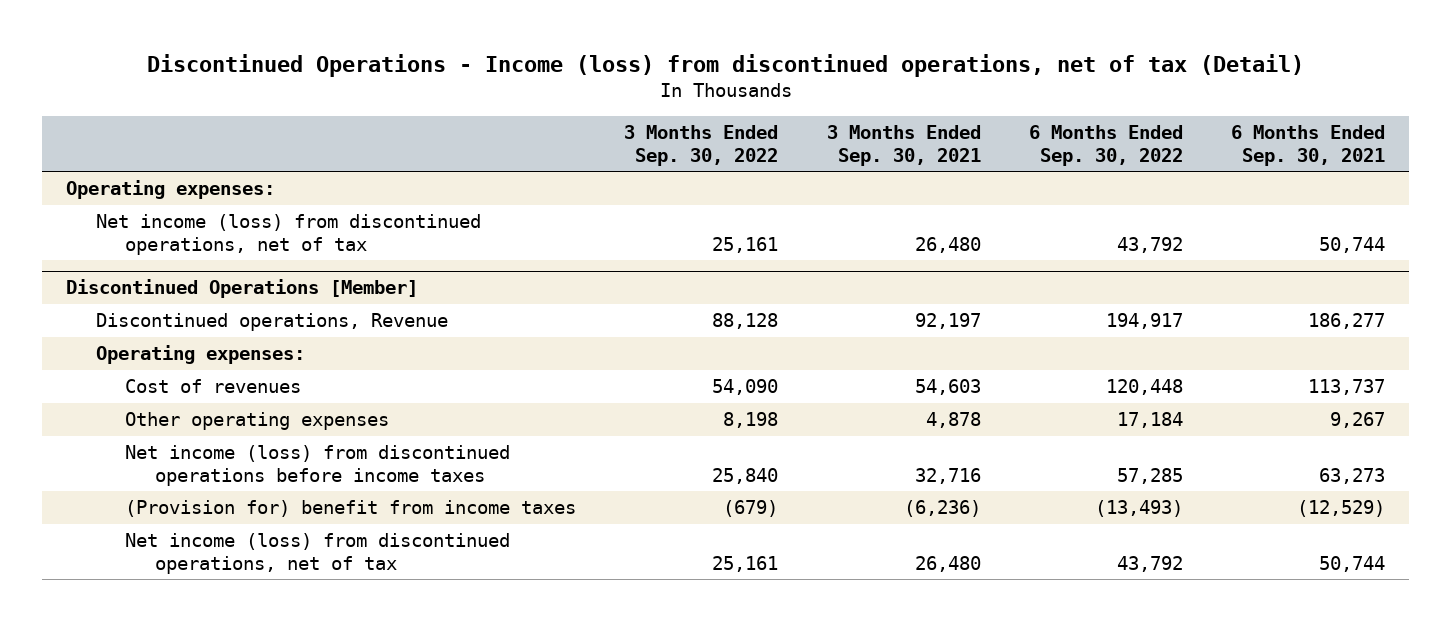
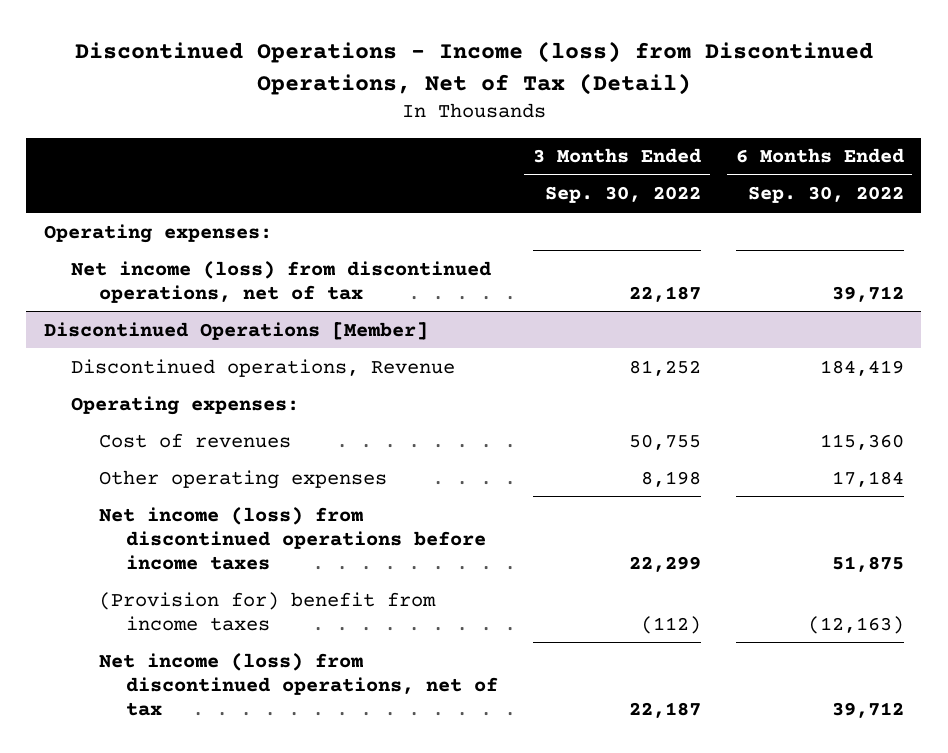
- Discontinued Operations - Income (loss) from discontinued operations, net of tax (Detail)
+ Discontinued Operations - Income (loss) from Discontinued Operations, Net of Tax (Detail)
- | 3 Months Ended Sep. 30, 2022 | 3 Months Ended Sep. 30, 2021 | 6 Months Ended Sep. 30, 2022 | 6 Months Ended Sep. 30, 2021
+ | 3 Months Ended Sep. 30, 2022 | 6 Months Ended Sep. 30, 2022
- Net income (loss) from discontinued operations, net of tax | 25,161 | 26,480 | 43,792 | 50,744
+ Net income (loss) from discontinued operations, net of tax | 22,187 | 39,712
@ Discontinued Operations [Member]
- Discontinued operations, Revenue | 88,128 | 92,197 | 194,917 | 186,277
+ Discontinued operations, Revenue | 81,252 | 184,419
- Cost of revenues | 54,090 | 54,603 | 120,448 | 113,737
+ Cost of revenues | 50,755 | 115,360
- Net income (loss) from discontinued operations before income taxes | 25,840 | 32,716 | 57,285 | 63,273
- (Provision for) benefit from income taxes | (679) | (6,236) | (13,493) | (12,529)
- Net income (loss) from discontinued operations, net of tax | 25,161 | 26,480 | 43,792 | 50,744
+ Net income (loss) from discontinued operations before income taxes | 22,299 | 51,875
+ (Provision for) benefit from income taxes | (112) | (12,163)
+ Net income (loss) from discontinued operations, net of tax | 22,187 | 39,712

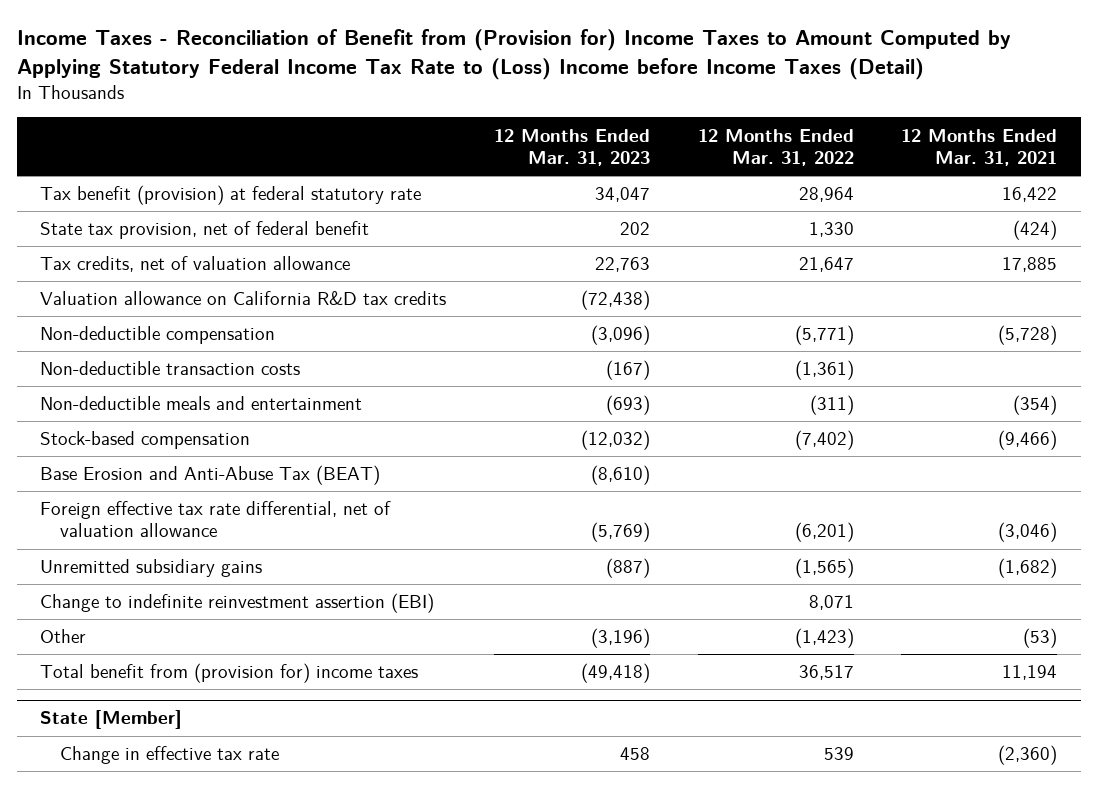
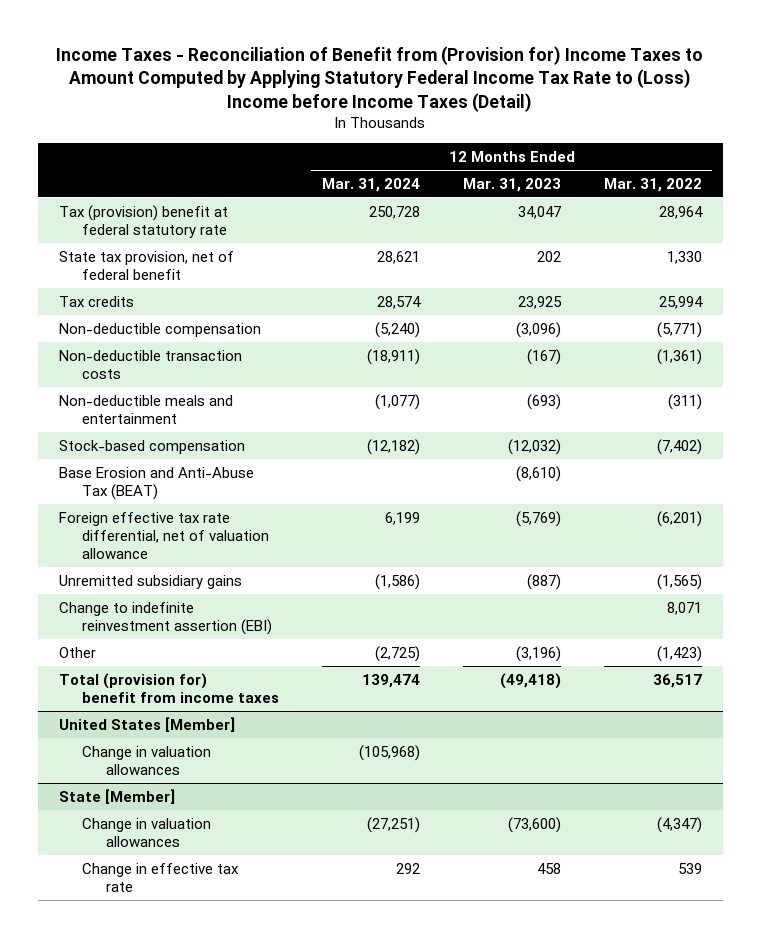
- | 12 Months Ended Mar. 31, 2023 | 12 Months Ended Mar. 31, 2022 | 12 Months Ended Mar. 31, 2021
+ | 12 Months Ended Mar. 31, 2024 | 12 Months Ended Mar. 31, 2023 | 12 Months Ended Mar. 31, 2022
- Tax benefit (provision) at federal statutory rate | 34,047 | 28,964 | 16,422
+ Tax (provision) benefit at federal statutory rate | 250,728 | 34,047 | 28,964
- Tax credits, net of valuation allowance | 22,763 | 21,647 | 17,885
- Valuation allowance on California R&D tax credits | (72,438) | |
+ Tax credits | 28,574 | 23,925 | 25,994
- Total benefit from (provision for) income taxes | (49,418) | 36,517 | 11,194
+ Total (provision for) benefit from income taxes | 139,474 | (49,418) | 36,517
+ United States [Member]
+ Change in valuation allowances | (105,968) | |
@ State [Member]
+ Change in valuation allowances | (27,251) | (73,600) | (4,347)

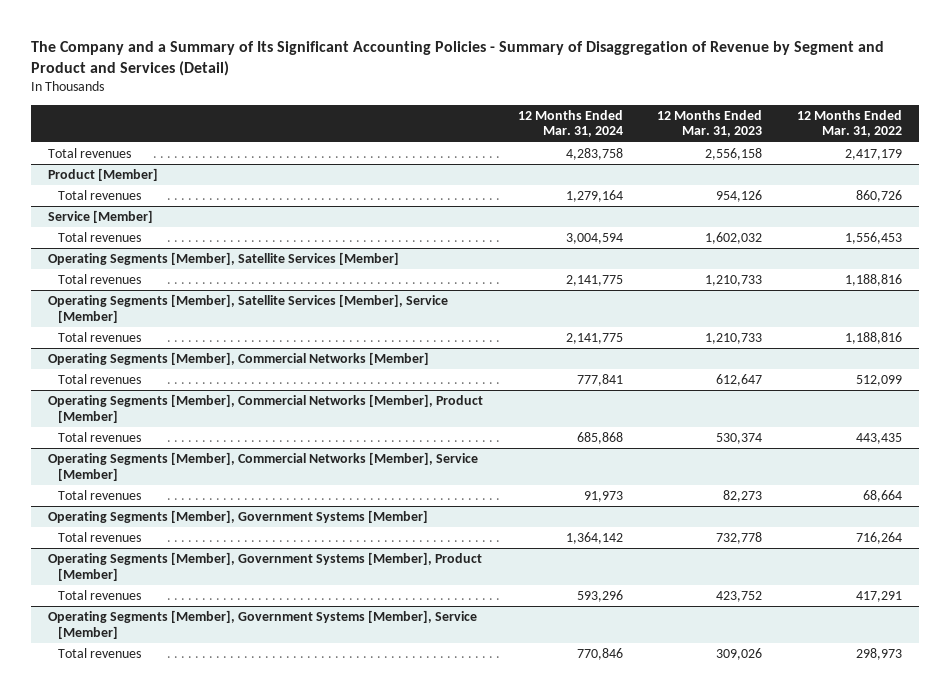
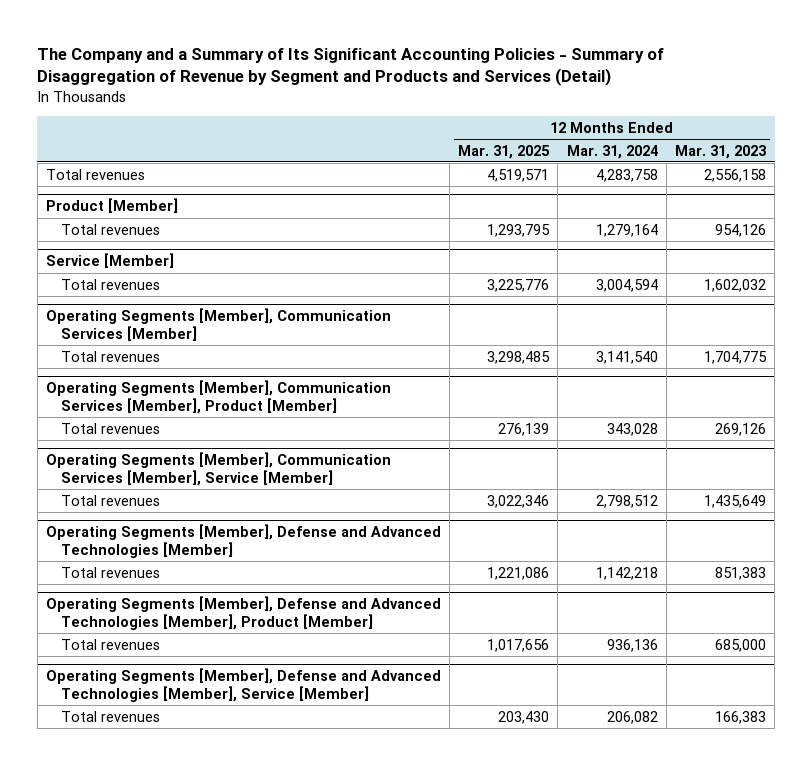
- The Company and a Summary of Its Significant Accounting Policies - Summary of Disaggregation of Revenue by Segment and Product and Services (Detail)
+ The Company and a Summary of Its Significant Accounting Policies - Summary of Disaggregation of Revenue by Segment and Products and Services (Detail)
- | 12 Months Ended Mar. 31, 2024 | 12 Months Ended Mar. 31, 2023 | 12 Months Ended Mar. 31, 2022
+ | 12 Months Ended Mar. 31, 2025 | 12 Months Ended Mar. 31, 2024 | 12 Months Ended Mar. 31, 2023
- Operating Segments [Member], Satellite Services [Member]
- Total revenues | 2,141,775 | 1,210,733 | 1,188,816
- Operating Segments [Member], Satellite Services [Member], Service [Member]
- Total revenues | 2,141,775 | 1,210,733 | 1,188,816
- Operating Segments [Member], Commercial Networks [Member]
- Total revenues | 777,841 | 612,647 | 512,099
- Operating Segments [Member], Commercial Networks [Member], Product [Member]
- Total revenues | 685,868 | 530,374 | 443,435
- Operating Segments [Member], Commercial Networks [Member], Service [Member]
- Total revenues | 91,973 | 82,273 | 68,664
- Operating Segments [Member], Government Systems [Member]
- Total revenues | 1,364,142 | 732,778 | 716,264
- Operating Segments [Member], Government Systems [Member], Product [Member]
- Total revenues | 593,296 | 423,752 | 417,291
- Operating Segments [Member], Government Systems [Member], Service [Member]
- Total revenues | 770,846 | 309,026 | 298,973
+ Operating Segments [Member], Communication Services [Member]
+ Total revenues | 3,298,485 | 3,141,540 | 1,704,775
+ Operating Segments [Member], Communication Services [Member], Product [Member]
+ Total revenues | 276,139 | 343,028 | 269,126
+ Operating Segments [Member], Communication Services [Member], Service [Member]
+ Total revenues | 3,022,346 | 2,798,512 | 1,435,649
+ Operating Segments [Member], Defense and Advanced Technologies [Member]
+ Total revenues | 1,221,086 | 1,142,218 | 851,383
+ Operating Segments [Member], Defense and Advanced Technologies [Member], Product [Member]
+ Total revenues | 1,017,656 | 936,136 | 685,000
+ Operating Segments [Member], Defense and Advanced Technologies [Member], Service [Member]
+ Total revenues | 203,430 | 206,082 | 166,383

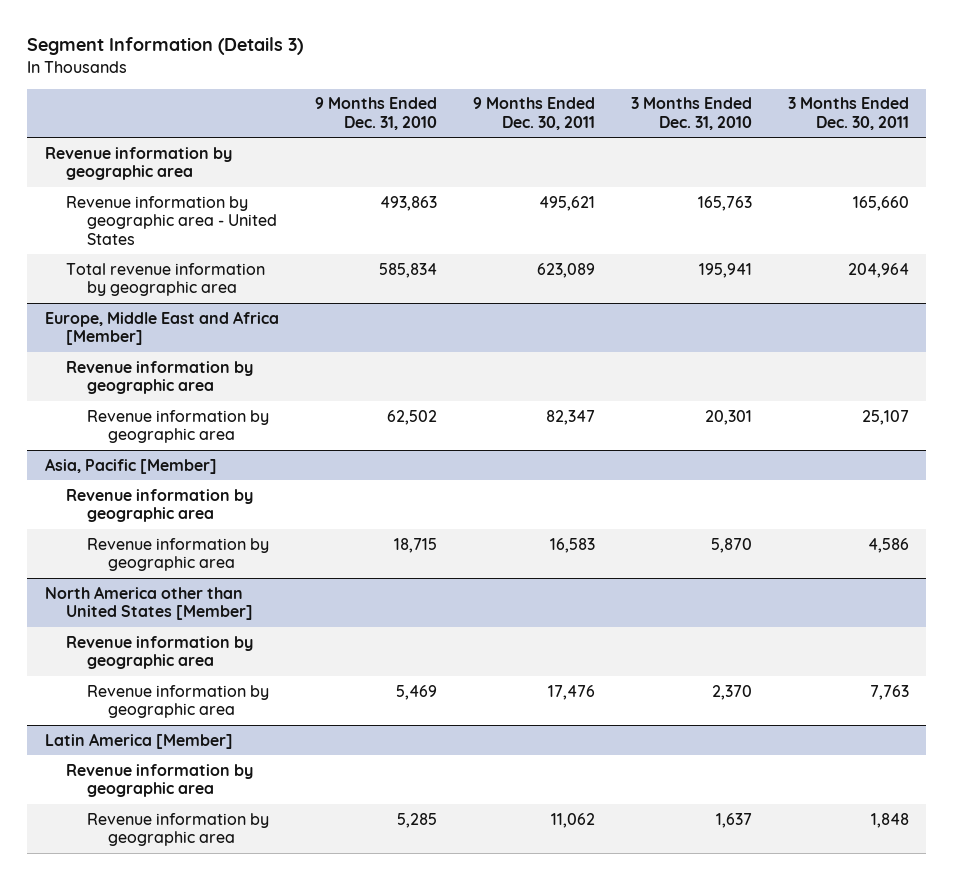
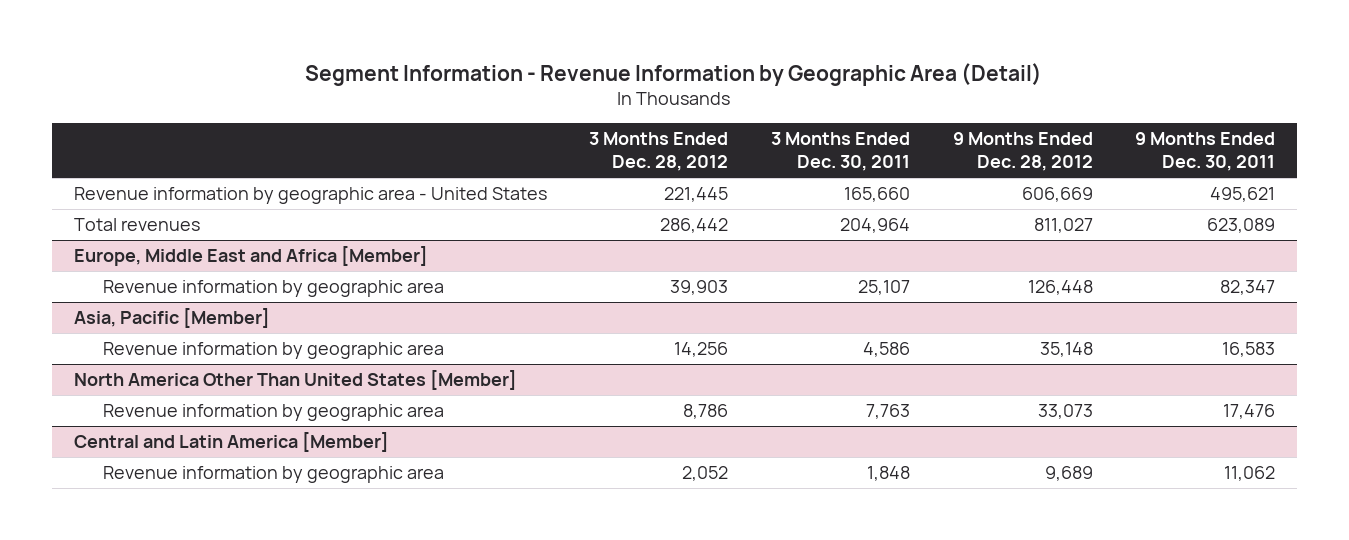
- Segment Information (Details 3)
+ Segment Information - Revenue Information by Geographic Area (Detail)
- | 9 Months Ended Dec. 31, 2010 | 9 Months Ended Dec. 30, 2011 | 3 Months Ended Dec. 31, 2010 | 3 Months Ended Dec. 30, 2011
+ | 3 Months Ended Dec. 28, 2012 | 3 Months Ended Dec. 30, 2011 | 9 Months Ended Dec. 28, 2012 | 9 Months Ended Dec. 30, 2011
- Revenue information by geographic area
- Total revenue information by geographic area | 585,834 | 623,089 | 195,941 | 204,964
+ Total revenues | 286,442 | 204,964 | 811,027 | 623,089
@ Europe, Middle East and Africa [Member]
- Revenue information by geographic area
@ Asia, Pacific [Member]
- Revenue information by geographic area
- North America other than United States [Member]
- Revenue information by geographic area
+ North America Other Than United States [Member]
- Latin America [Member]
- Revenue information by geographic area
+ Central and Latin America [Member]

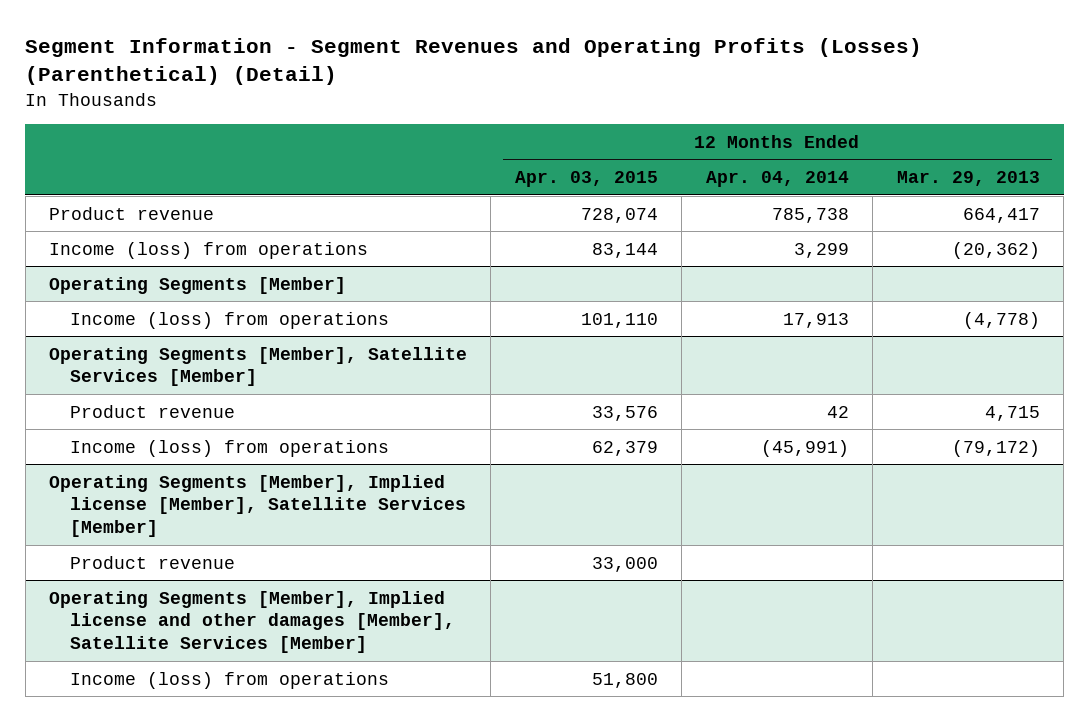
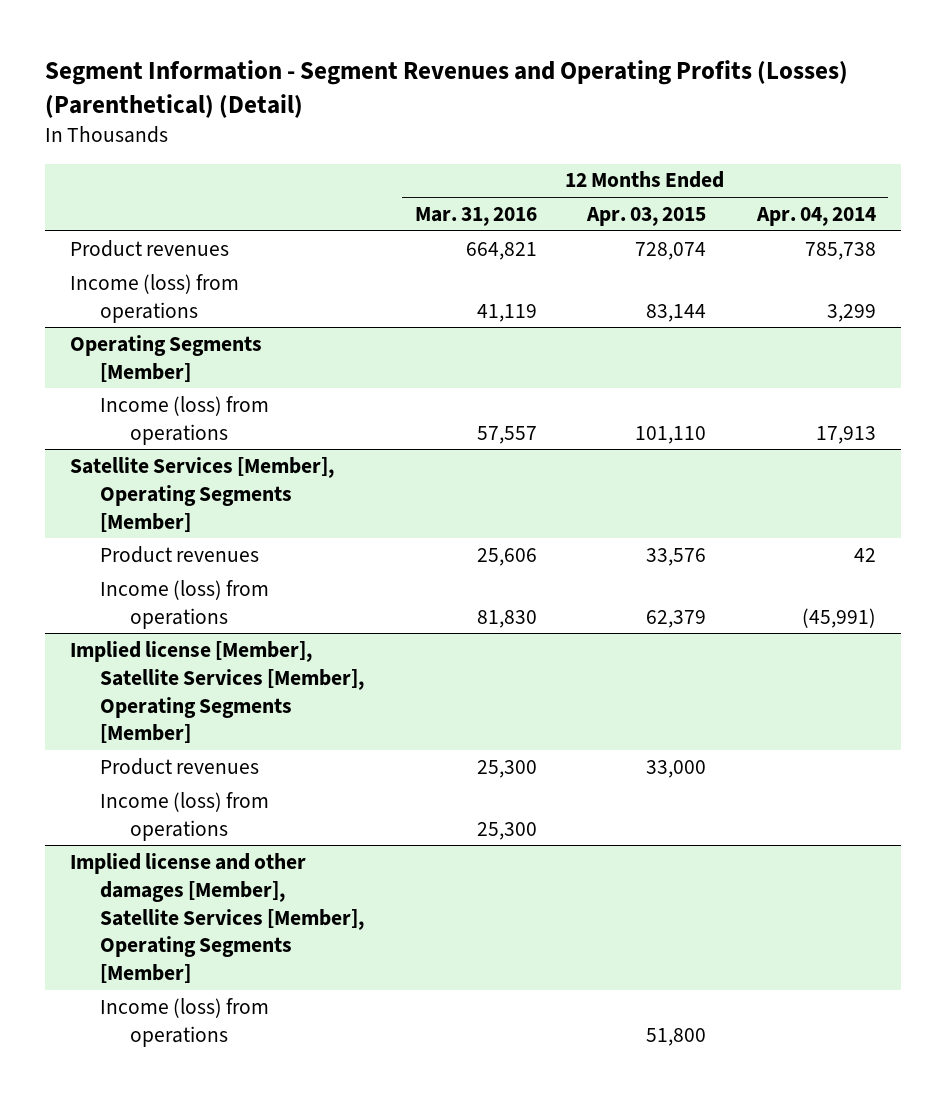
- | 12 Months Ended Apr. 03, 2015 | 12 Months Ended Apr. 04, 2014 | 12 Months Ended Mar. 29, 2013
+ | 12 Months Ended Mar. 31, 2016 | 12 Months Ended Apr. 03, 2015 | 12 Months Ended Apr. 04, 2014
- Product revenue | 728,074 | 785,738 | 664,417
+ Product revenues | 664,821 | 728,074 | 785,738
- Operating Segments [Member], Satellite Services [Member]
- Product revenue | 33,576 | 42 | 4,715
+ Satellite Services [Member], Operating Segments [Member]
+ Product revenues | 25,606 | 33,576 | 42
- Operating Segments [Member], Implied license [Member], Satellite Services [Member]
- Product revenue | 33,000 | |
- Operating Segments [Member], Implied license and other damages [Member], Satellite Services [Member]
+ Implied license [Member], Satellite Services [Member], Operating Segments [Member]
+ Product revenues | 25,300 | 33,000 |
+ Income (loss) from operations | 25,300 | |
+ Implied license and other damages [Member], Satellite Services [Member], Operating Segments [Member]

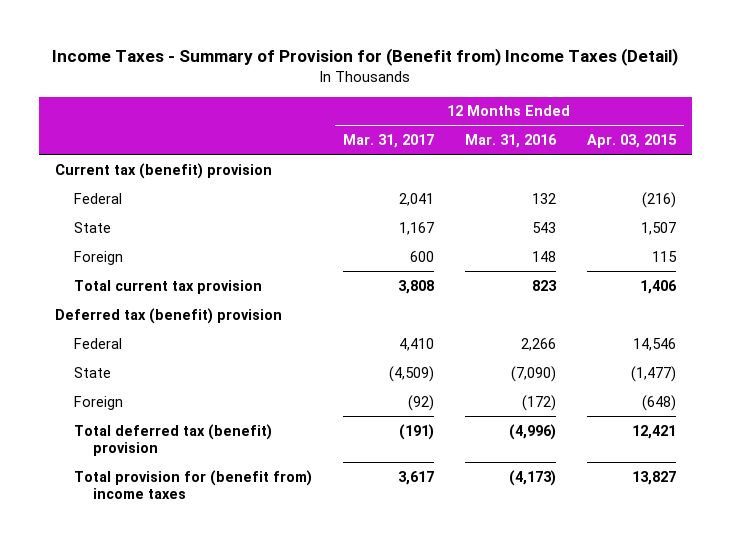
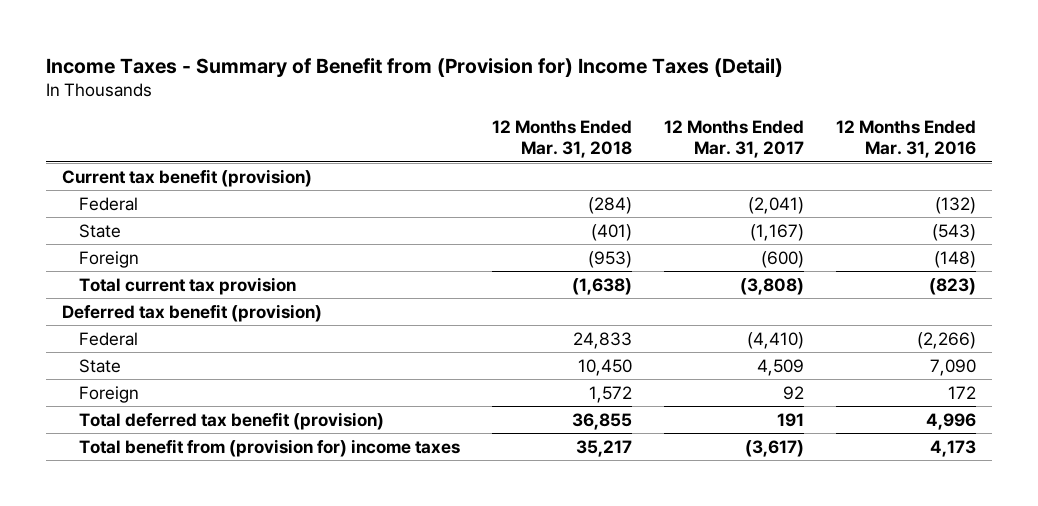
- Income Taxes - Summary of Provision for (Benefit from) Income Taxes (Detail)
+ Income Taxes - Summary of Benefit from (Provision for) Income Taxes (Detail)
- | 12 Months Ended Mar. 31, 2017 | 12 Months Ended Mar. 31, 2016 | 12 Months Ended Apr. 03, 2015
+ | 12 Months Ended Mar. 31, 2018 | 12 Months Ended Mar. 31, 2017 | 12 Months Ended Mar. 31, 2016
- Current tax (benefit) provision
- Federal | 2,041 | 132 | (216)
- State | 1,167 | 543 | 1,507
- Foreign | 600 | 148 | 115
- Total current tax provision | 3,808 | 823 | 1,406
- Deferred tax (benefit) provision
- Federal | 4,410 | 2,266 | 14,546
- State | (4,509) | (7,090) | (1,477)
- Foreign | (92) | (172) | (648)
- Total deferred tax (benefit) provision | (191) | (4,996) | 12,421
- Total provision for (benefit from) income taxes | 3,617 | (4,173) | 13,827
+ Current tax benefit (provision)
+ Federal | (284) | (2,041) | (132)
+ State | (401) | (1,167) | (543)
+ Foreign | (953) | (600) | (148)
+ Total current tax provision | (1,638) | (3,808) | (823)
+ Deferred tax benefit (provision)
+ Federal | 24,833 | (4,410) | (2,266)
+ State | 10,450 | 4,509 | 7,090
+ Foreign | 1,572 | 92 | 172
+ Total deferred tax benefit (provision) | 36,855 | 191 | 4,996
+ Total benefit from (provision for) income taxes | 35,217 | (3,617) | 4,173

